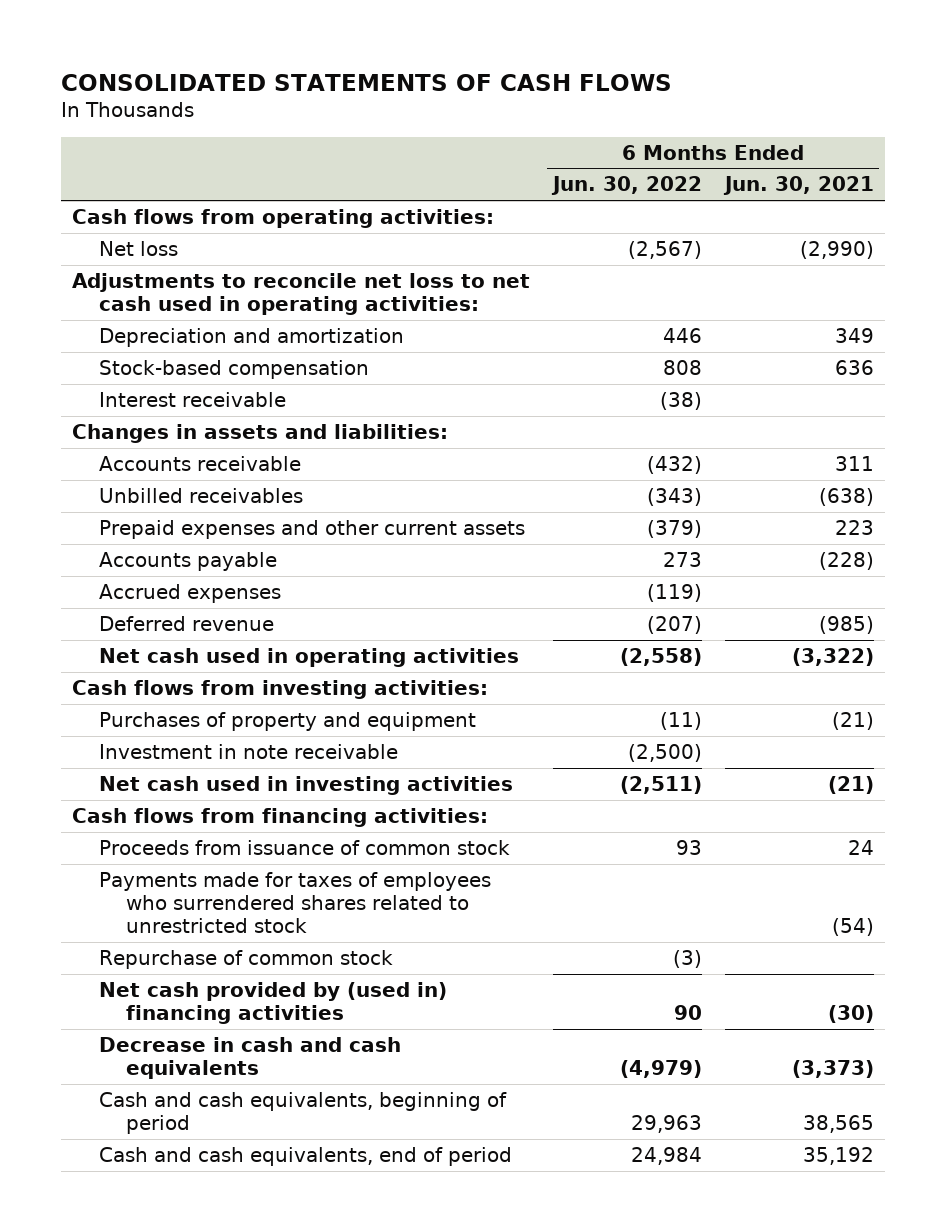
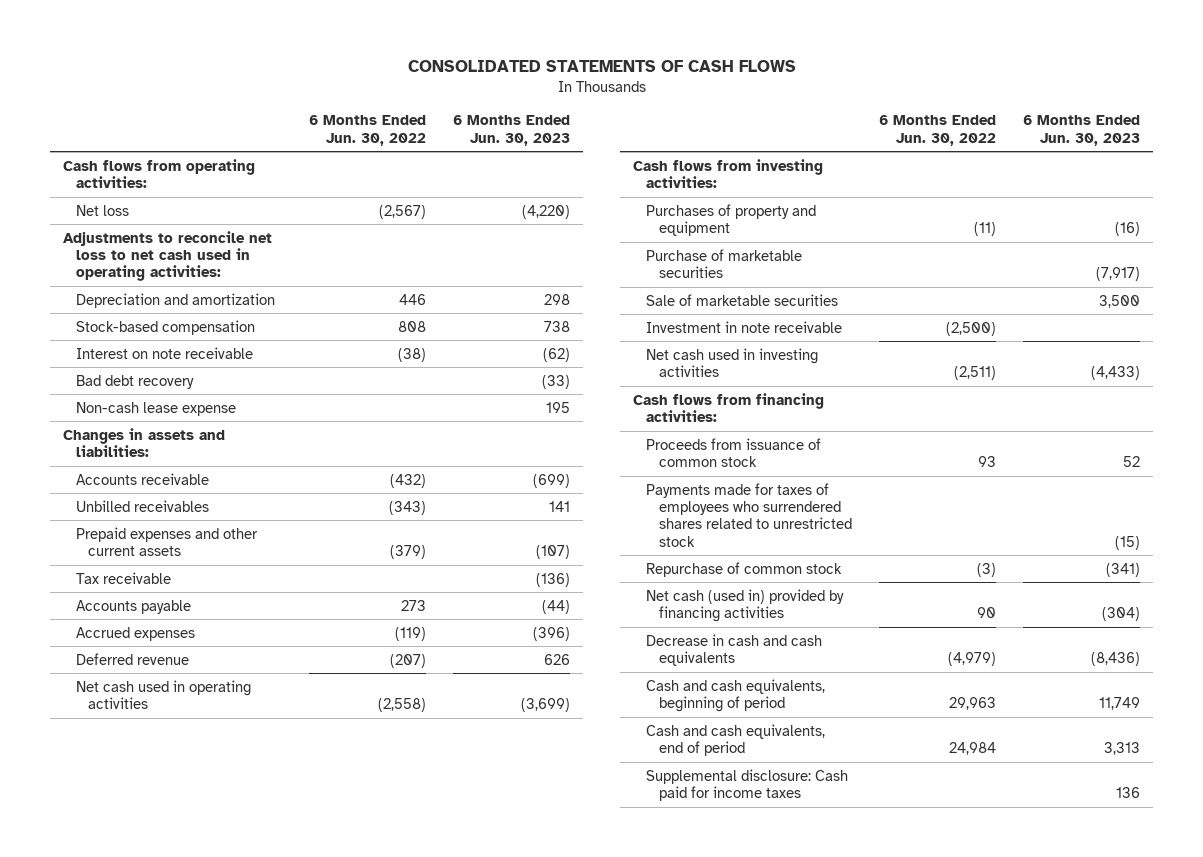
- | 6 Months Ended Jun. 30, 2022 | 6 Months Ended Jun. 30, 2021
+ | 6 Months Ended Jun. 30, 2022 | 6 Months Ended Jun. 30, 2023
- Interest receivable | (38) |
+ Interest on note receivable | (38) | (62)
+ Bad debt recovery | | (33)
+ Non-cash lease expense | | 195
+ Tax receivable | | (136)
+ Purchase of marketable securities | | (7,917)
+ Sale of marketable securities | | 3,500
- Net cash provided by (used in) financing activities | 90 | (30)
+ Net cash (used in) provided by financing activities | 90 | (304)
+ Supplemental disclosure: Cash paid for income taxes | | 136

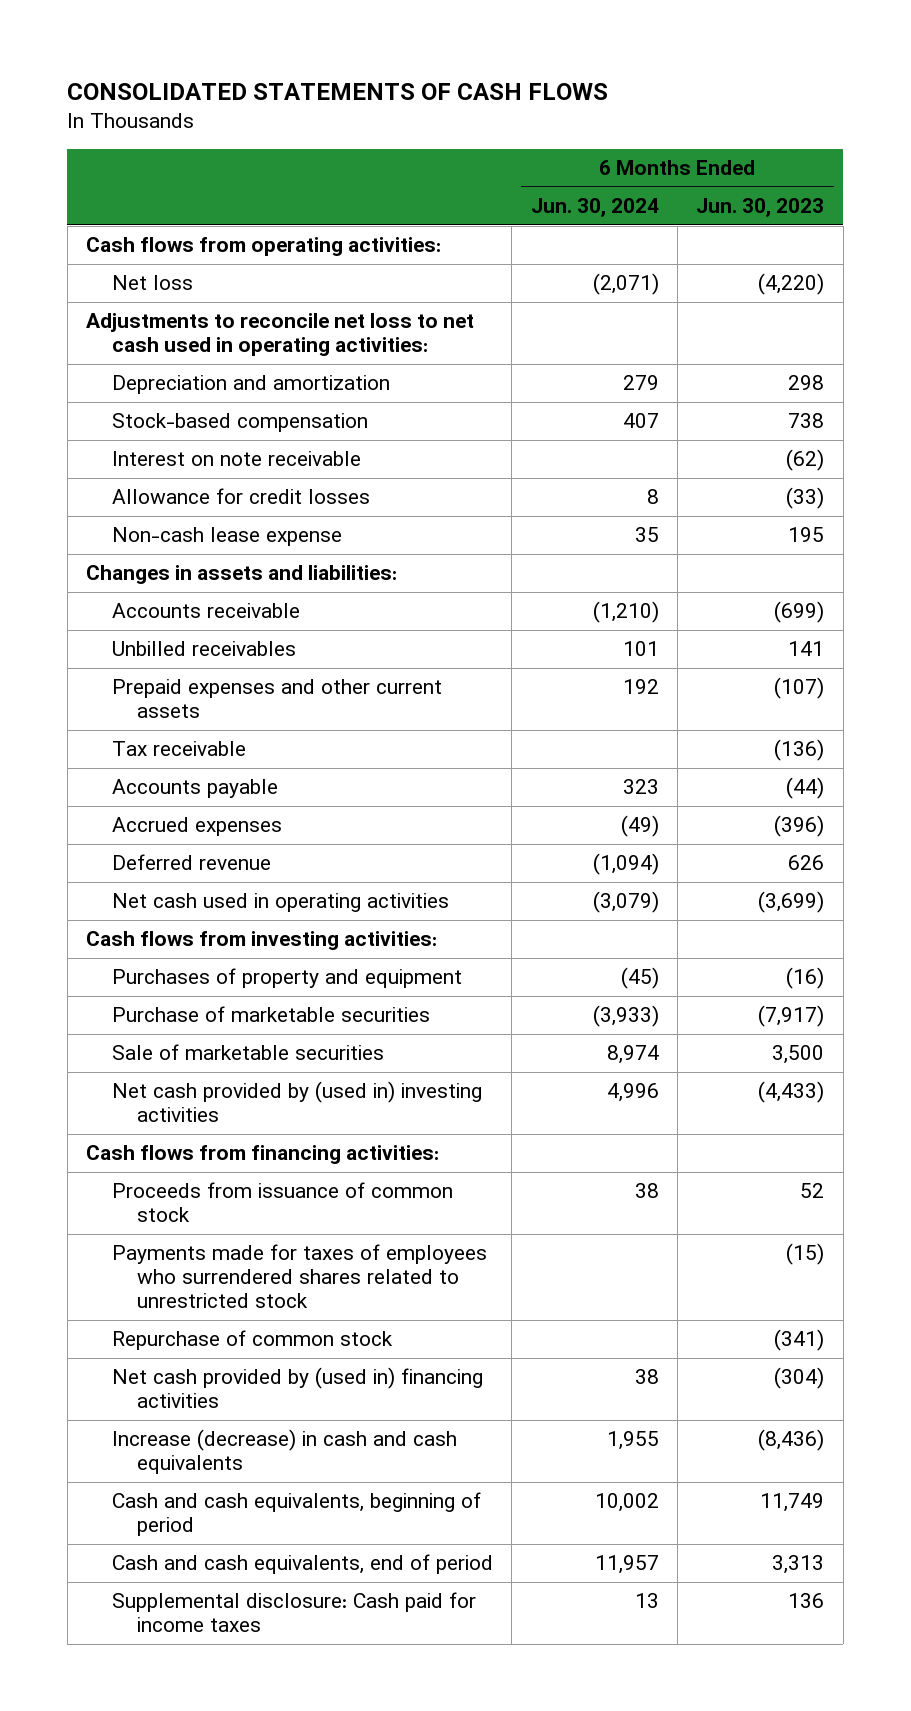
- | 6 Months Ended Jun. 30, 2022 | 6 Months Ended Jun. 30, 2023
+ | 6 Months Ended Jun. 30, 2024 | 6 Months Ended Jun. 30, 2023
- Bad debt recovery | | (33)
+ Allowance for credit losses | 8 | (33)
- Investment in note receivable | (2,500) |
- Net cash used in investing activities | (2,511) | (4,433)
+ Net cash provided by (used in) investing activities | 4,996 | (4,433)
- Net cash (used in) provided by financing activities | 90 | (304)
- Decrease in cash and cash equivalents | (4,979) | (8,436)
+ Net cash provided by (used in) financing activities | 38 | (304)
+ Increase (decrease) in cash and cash equivalents | 1,955 | (8,436)

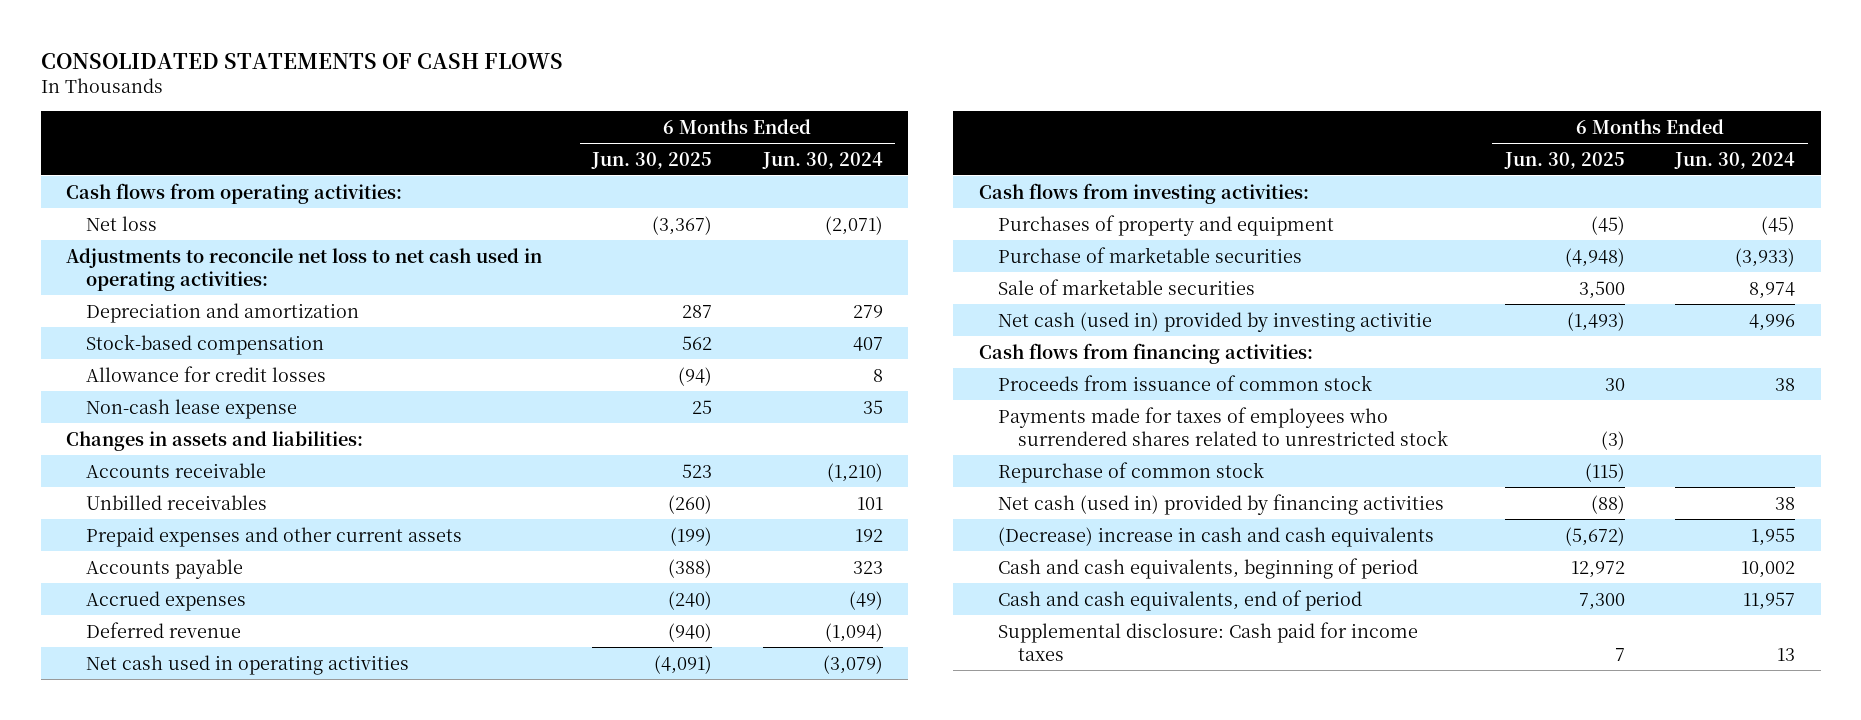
- | 6 Months Ended Jun. 30, 2024 | 6 Months Ended Jun. 30, 2023
+ | 6 Months Ended Jun. 30, 2025 | 6 Months Ended Jun. 30, 2024
- Interest on note receivable | | (62)
- Tax receivable | | (136)
- Net cash provided by (used in) investing activities | 4,996 | (4,433)
+ Net cash (used in) provided by investing activitie | (1,493) | 4,996
- Net cash provided by (used in) financing activities | 38 | (304)
- Increase (decrease) in cash and cash equivalents | 1,955 | (8,436)
+ Net cash (used in) provided by financing activities | (88) | 38
+ (Decrease) increase in cash and cash equivalents | (5,672) | 1,955

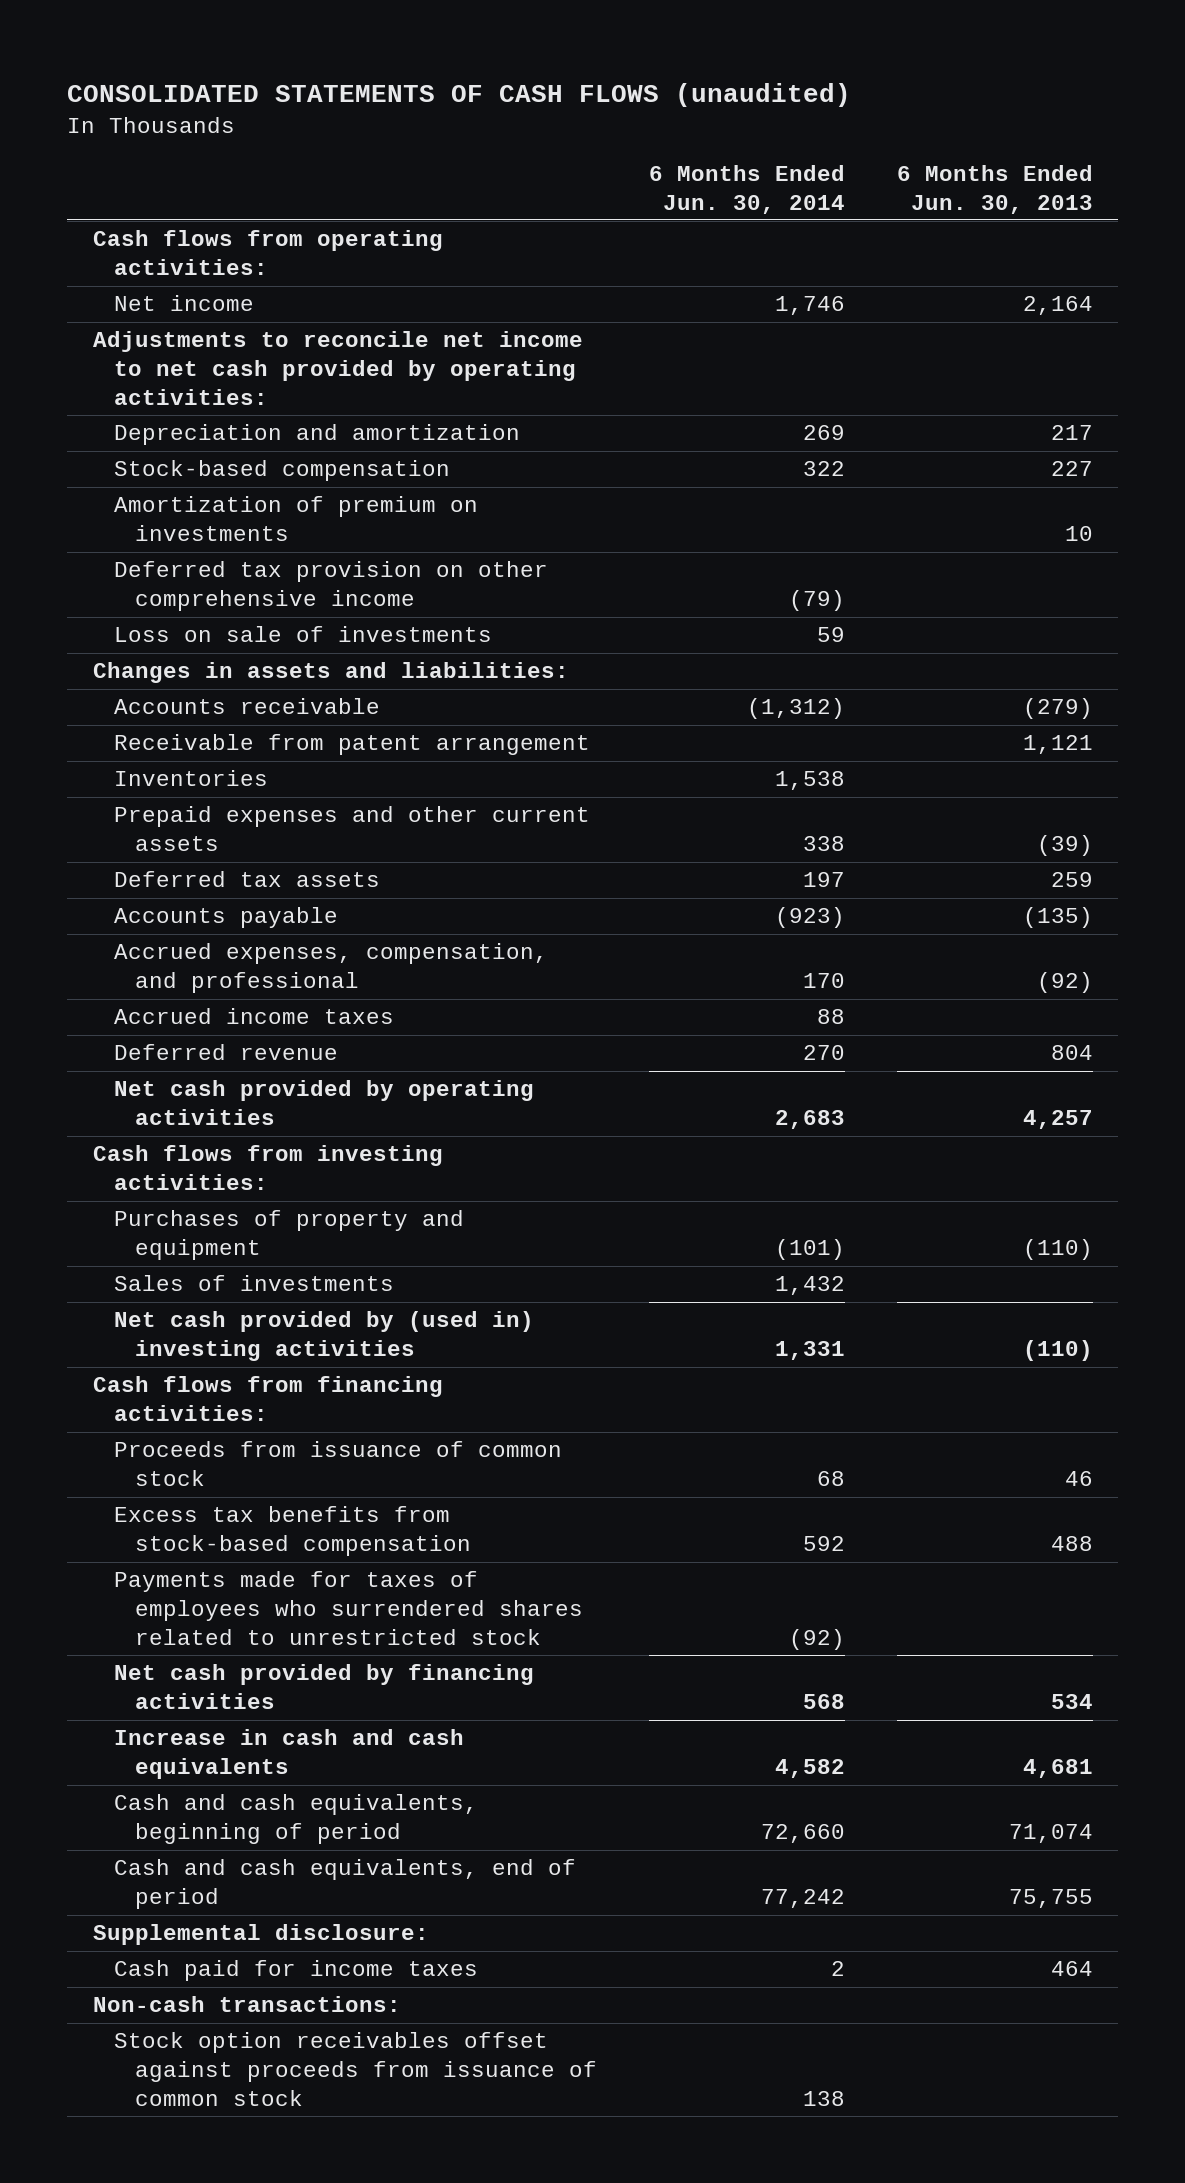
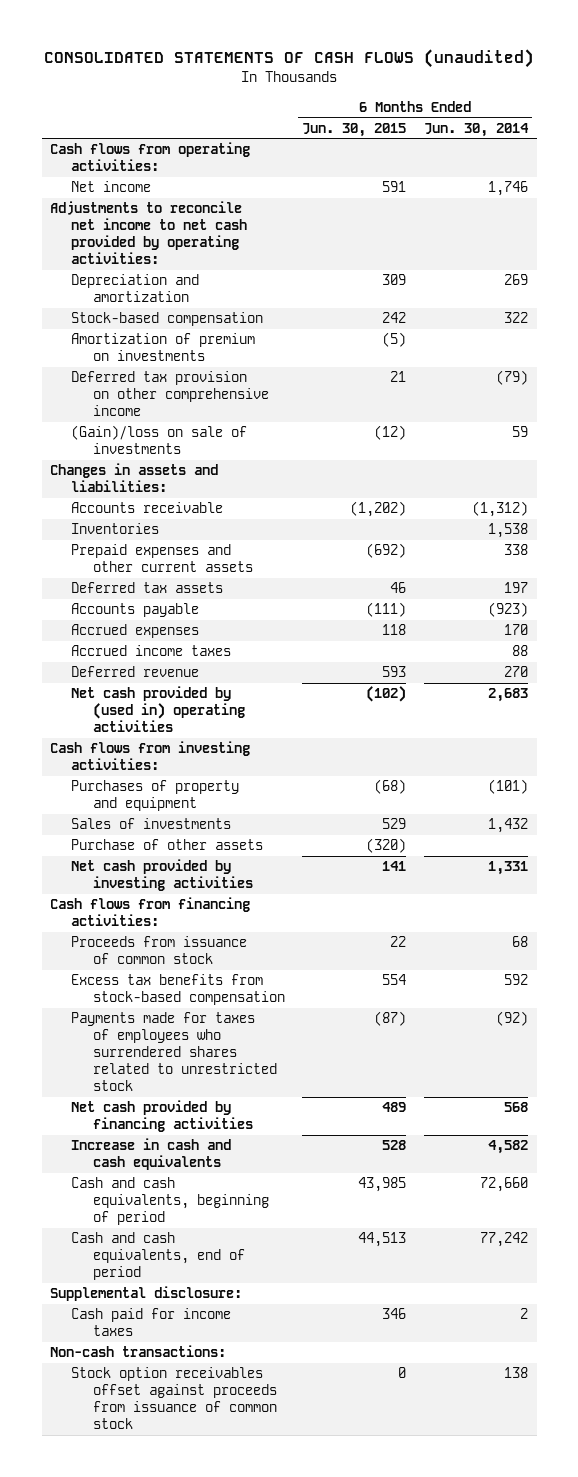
- | 6 Months Ended Jun. 30, 2014 | 6 Months Ended Jun. 30, 2013
+ | 6 Months Ended Jun. 30, 2015 | 6 Months Ended Jun. 30, 2014
- Loss on sale of investments | 59 |
+ (Gain)/loss on sale of investments | (12) | 59
- Receivable from patent arrangement | | 1,121
- Accrued expenses, compensation, and professional | 170 | (92)
+ Accrued expenses | 118 | 170
- Net cash provided by operating activities | 2,683 | 4,257
+ Net cash provided by (used in) operating activities | (102) | 2,683
- Net cash provided by (used in) investing activities | 1,331 | (110)
+ Purchase of other assets | (320) |
+ Net cash provided by investing activities | 141 | 1,331

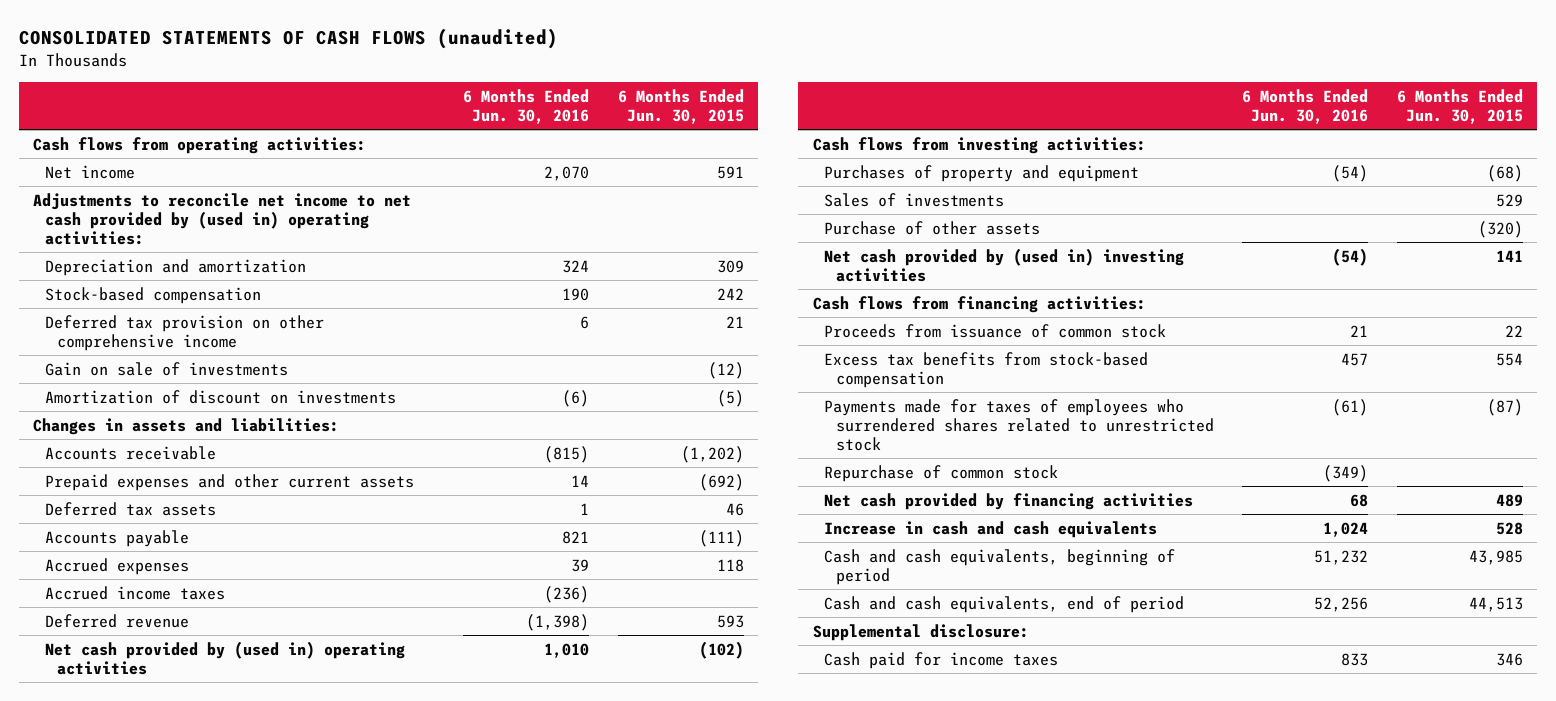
- | 6 Months Ended Jun. 30, 2015 | 6 Months Ended Jun. 30, 2014
+ | 6 Months Ended Jun. 30, 2016 | 6 Months Ended Jun. 30, 2015
- Adjustments to reconcile net income to net cash provided by operating activities:
+ Adjustments to reconcile net income to net cash provided by (used in) operating activities:
- Amortization of premium on investments | (5) |
- (Gain)/loss on sale of investments | (12) | 59
+ Gain on sale of investments | | (12)
+ Amortization of discount on investments | (6) | (5)
- Inventories | | 1,538
- Net cash provided by investing activities | 141 | 1,331
+ Net cash provided by (used in) investing activities | (54) | 141
+ Repurchase of common stock | (349) |
- Non-cash transactions:
- Stock option receivables offset against proceeds from issuance of common stock | 0 | 138

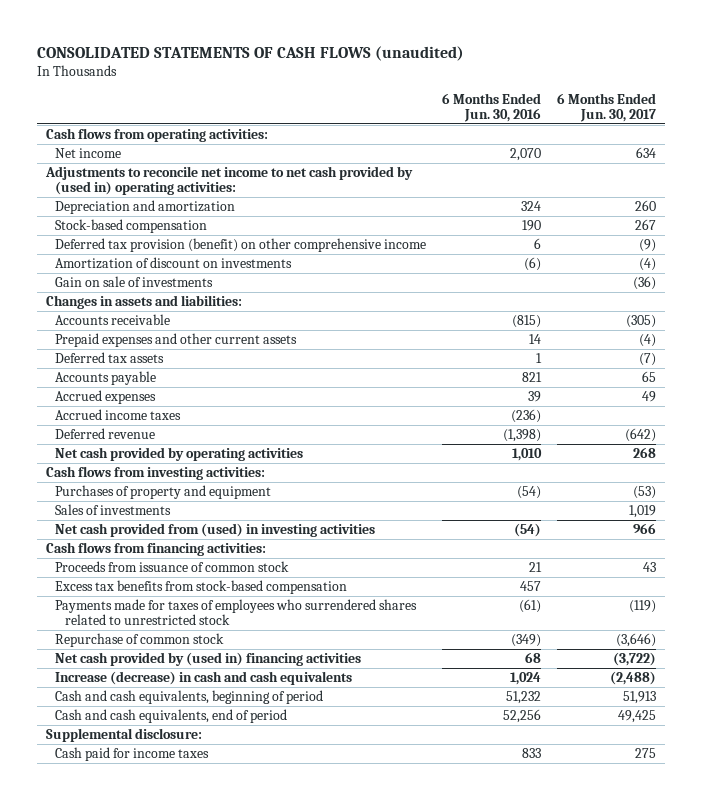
- | 6 Months Ended Jun. 30, 2016 | 6 Months Ended Jun. 30, 2015
+ | 6 Months Ended Jun. 30, 2016 | 6 Months Ended Jun. 30, 2017
- Deferred tax provision on other comprehensive income | 6 | 21
+ Deferred tax provision (benefit) on other comprehensive income | 6 | (9)
moved down: Gain on sale of investments | | (36)
- Net cash provided by (used in) operating activities | 1,010 | (102)
+ Net cash provided by operating activities | 1,010 | 268
- Purchase of other assets | | (320)
- Net cash provided by (used in) investing activities | (54) | 141
+ Net cash provided from (used) in investing activities | (54) | 966
- Net cash provided by financing activities | 68 | 489
- Increase in cash and cash equivalents | 1,024 | 528
+ Net cash provided by (used in) financing activities | 68 | (3,722)
+ Increase (decrease) in cash and cash equivalents | 1,024 | (2,488)

